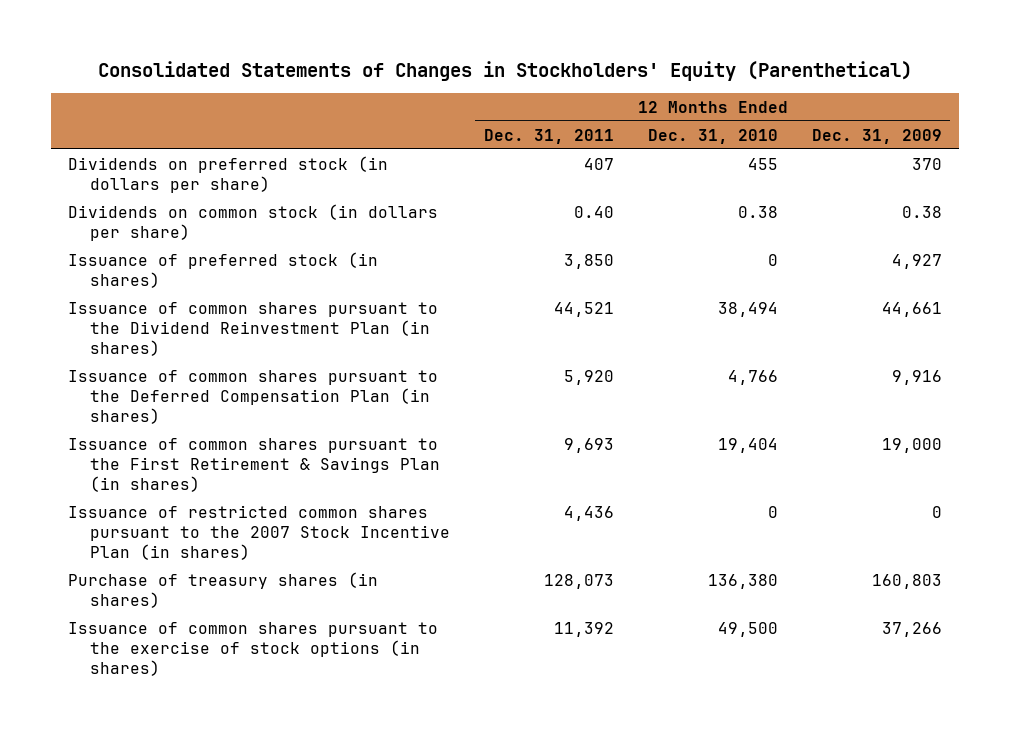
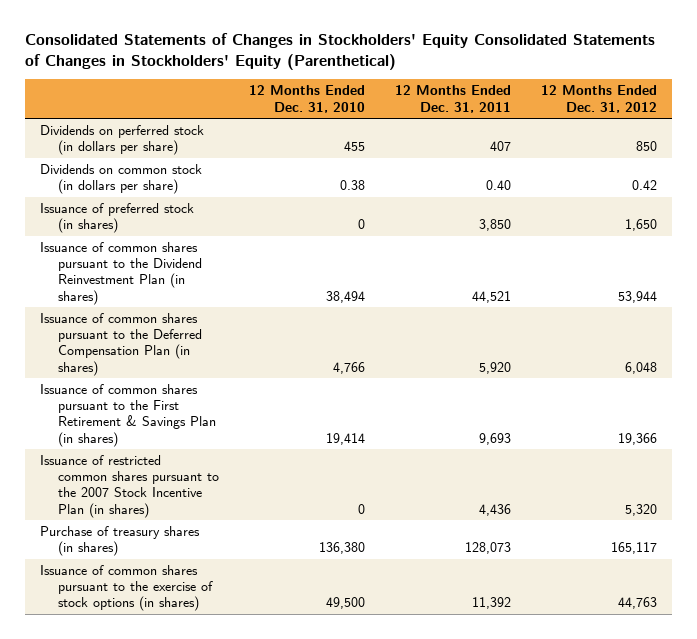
- Consolidated Statements of Changes in Stockholders' Equity (Parenthetical)
+ Consolidated Statements of Changes in Stockholders' Equity Consolidated Statements of Changes in Stockholders' Equity (Parenthetical)
- | 12 Months Ended Dec. 31, 2011 | 12 Months Ended Dec. 31, 2010 | 12 Months Ended Dec. 31, 2009
+ | 12 Months Ended Dec. 31, 2010 | 12 Months Ended Dec. 31, 2011 | 12 Months Ended Dec. 31, 2012
- Dividends on preferred stock (in dollars per share) | 407 | 455 | 370
+ Dividends on perferred stock (in dollars per share) | 455 | 407 | 850
- Issuance of common shares pursuant to the First Retirement & Savings Plan (in shares) | 9,693 | 19,404 | 19,000
+ Issuance of common shares pursuant to the First Retirement & Savings Plan (in shares) | 19,414 | 9,693 | 19,366

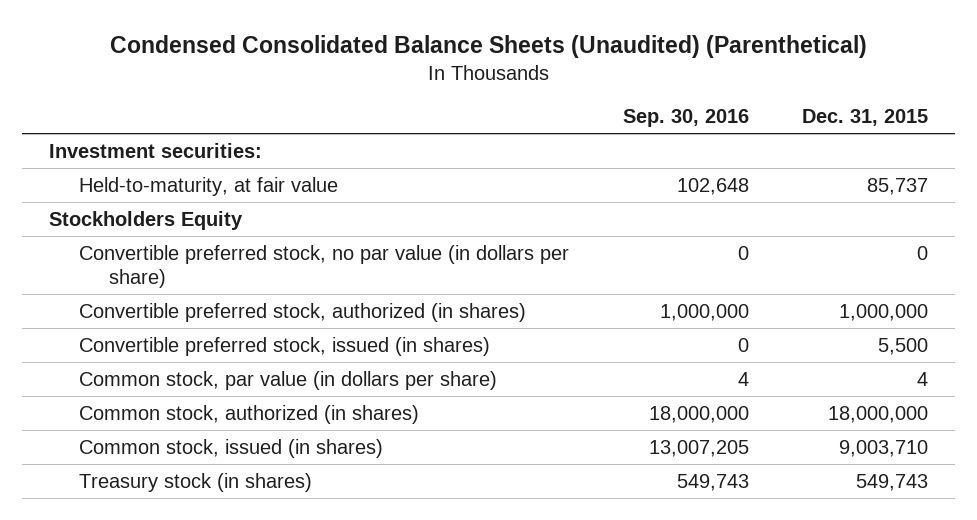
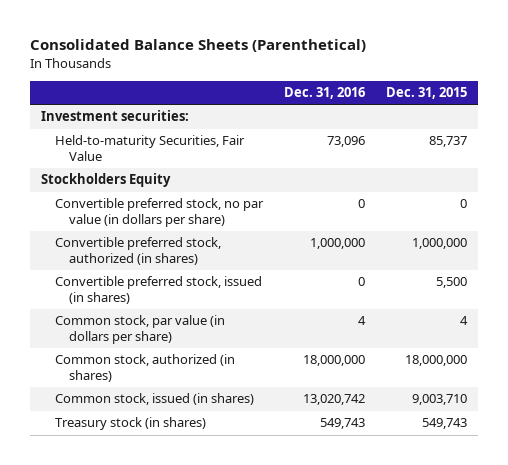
- Condensed Consolidated Balance Sheets (Unaudited) (Parenthetical)
+ Consolidated Balance Sheets (Parenthetical)
- | Sep. 30, 2016 | Dec. 31, 2015
+ | Dec. 31, 2016 | Dec. 31, 2015
- Held-to-maturity, at fair value | 102,648 | 85,737
+ Held-to-maturity Securities, Fair Value | 73,096 | 85,737

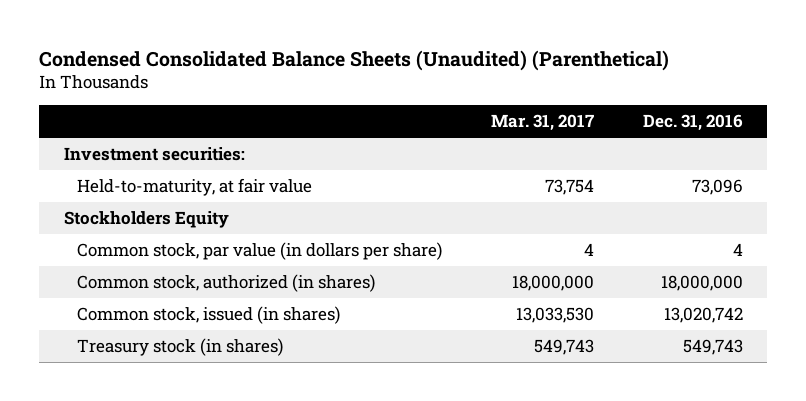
- Consolidated Balance Sheets (Parenthetical)
+ Condensed Consolidated Balance Sheets (Unaudited) (Parenthetical)
- | Dec. 31, 2016 | Dec. 31, 2015
+ | Mar. 31, 2017 | Dec. 31, 2016
- Held-to-maturity Securities, Fair Value | 73,096 | 85,737
+ Held-to-maturity, at fair value | 73,754 | 73,096
- Convertible preferred stock, no par value (in dollars per share) | 0 | 0
- Convertible preferred stock, authorized (in shares) | 1,000,000 | 1,000,000
- Convertible preferred stock, issued (in shares) | 0 | 5,500

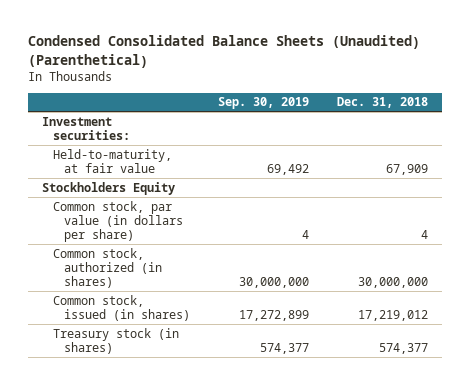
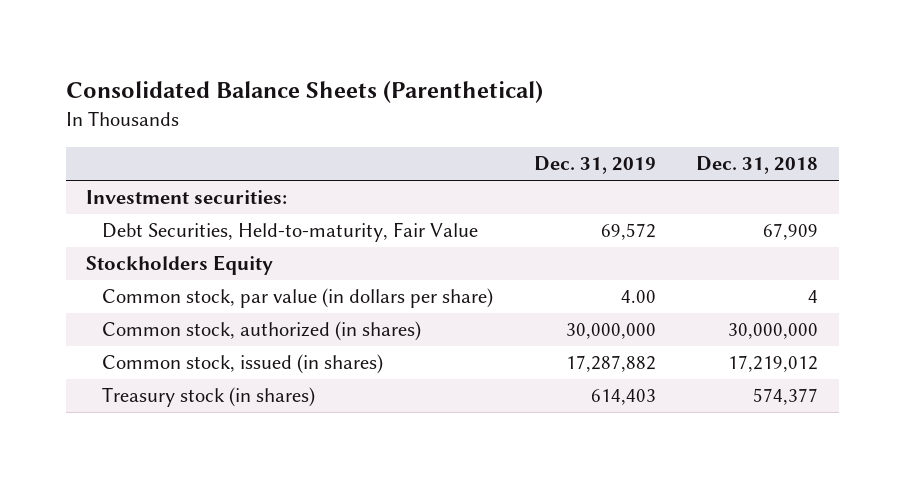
- Condensed Consolidated Balance Sheets (Unaudited) (Parenthetical)
+ Consolidated Balance Sheets (Parenthetical)
- | Sep. 30, 2019 | Dec. 31, 2018
+ | Dec. 31, 2019 | Dec. 31, 2018
- Held-to-maturity, at fair value | 69,492 | 67,909
+ Debt Securities, Held-to-maturity, Fair Value | 69,572 | 67,909

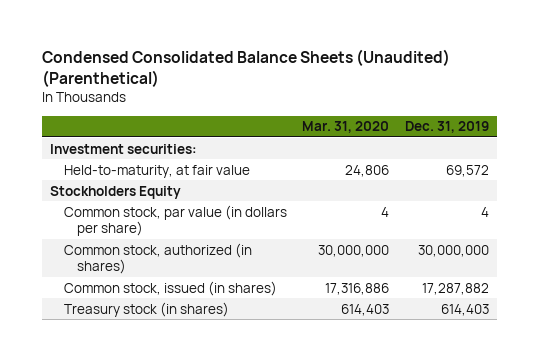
- Consolidated Balance Sheets (Parenthetical)
+ Condensed Consolidated Balance Sheets (Unaudited) (Parenthetical)
- | Dec. 31, 2019 | Dec. 31, 2018
+ | Mar. 31, 2020 | Dec. 31, 2019
- Debt Securities, Held-to-maturity, Fair Value | 69,572 | 67,909
+ Held-to-maturity, at fair value | 24,806 | 69,572
- Common stock, par value (in dollars per share) | 4.00 | 4
+ Common stock, par value (in dollars per share) | 4 | 4

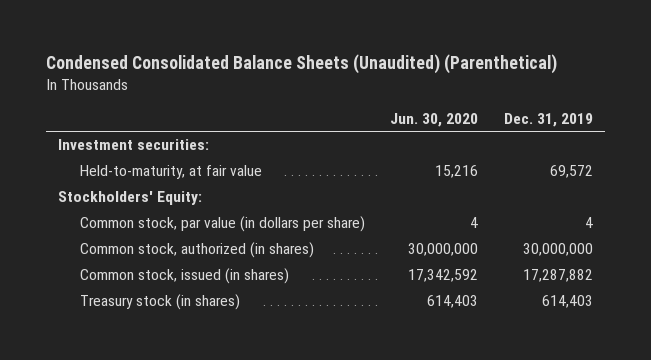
- | Mar. 31, 2020 | Dec. 31, 2019
+ | Jun. 30, 2020 | Dec. 31, 2019
- Stockholders Equity
+ Stockholders' Equity:

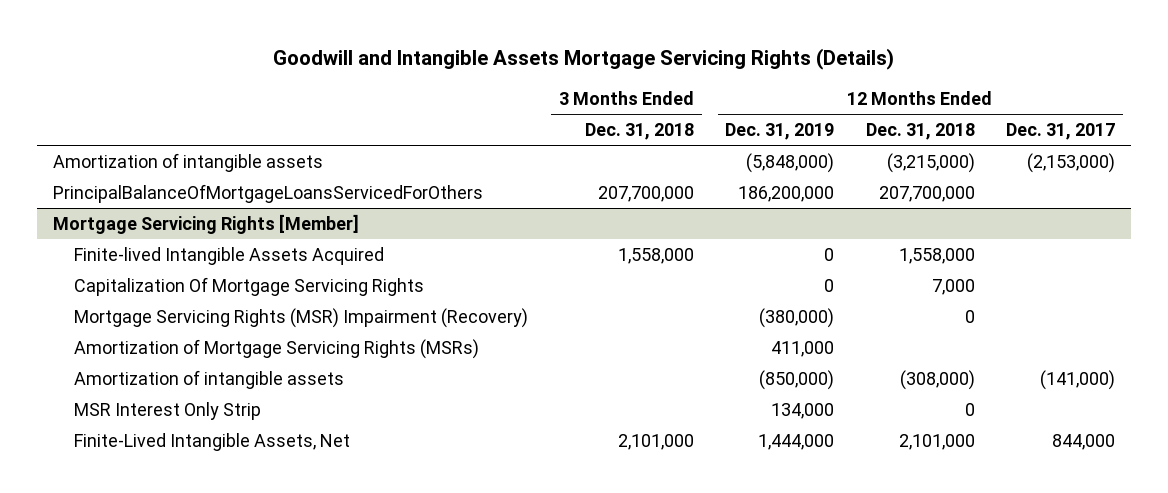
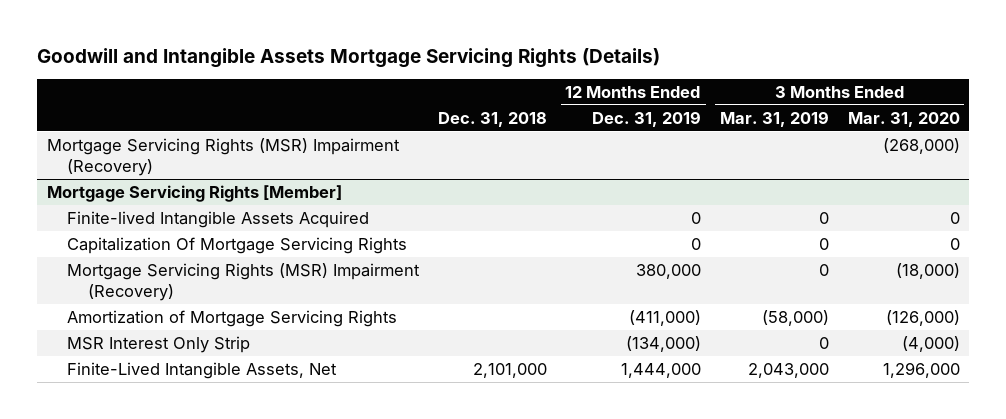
- | 3 Months Ended Dec. 31, 2018 | 12 Months Ended Dec. 31, 2019 | 12 Months Ended Dec. 31, 2018 | 12 Months Ended Dec. 31, 2017
+ | Dec. 31, 2018 | 12 Months Ended Dec. 31, 2019 | 3 Months Ended Mar. 31, 2019 | 3 Months Ended Mar. 31, 2020
- Amortization of intangible assets | | (5,848,000) | (3,215,000) | (2,153,000)
- PrincipalBalanceOfMortgageLoansServicedForOthers | 207,700,000 | 186,200,000 | 207,700,000 |
+ Mortgage Servicing Rights (MSR) Impairment (Recovery) | | | | (268,000)
@ Mortgage Servicing Rights [Member]
- Mortgage Servicing Rights (MSR) Impairment (Recovery) | | (380,000) | 0 |
- Amortization of Mortgage Servicing Rights (MSRs) | | 411,000 | |
- Amortization of intangible assets | | (850,000) | (308,000) | (141,000)
- MSR Interest Only Strip | | 134,000 | 0 |
+ Mortgage Servicing Rights (MSR) Impairment (Recovery) | | 380,000 | 0 | (18,000)
+ Amortization of Mortgage Servicing Rights | | (411,000) | (58,000) | (126,000)
+ MSR Interest Only Strip | | (134,000) | 0 | (4,000)

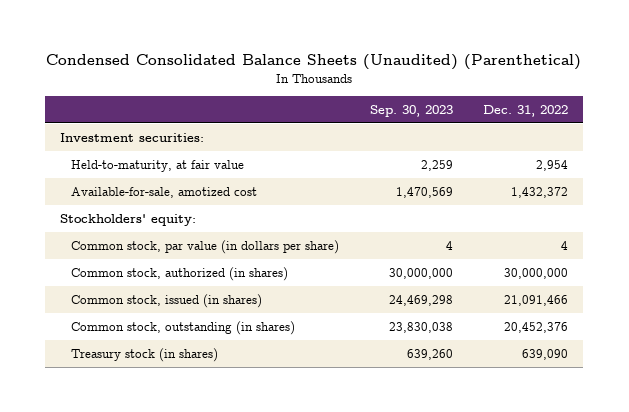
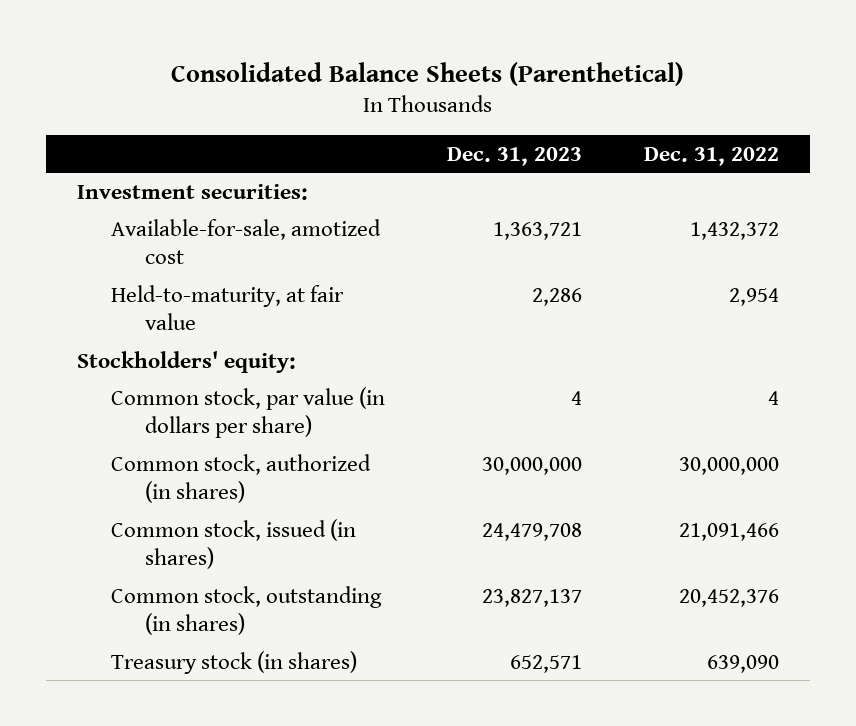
- Condensed Consolidated Balance Sheets (Unaudited) (Parenthetical)
+ Consolidated Balance Sheets (Parenthetical)
- | Sep. 30, 2023 | Dec. 31, 2022
+ | Dec. 31, 2023 | Dec. 31, 2022
moved down: Held-to-maturity, at fair value | 2,286 | 2,954

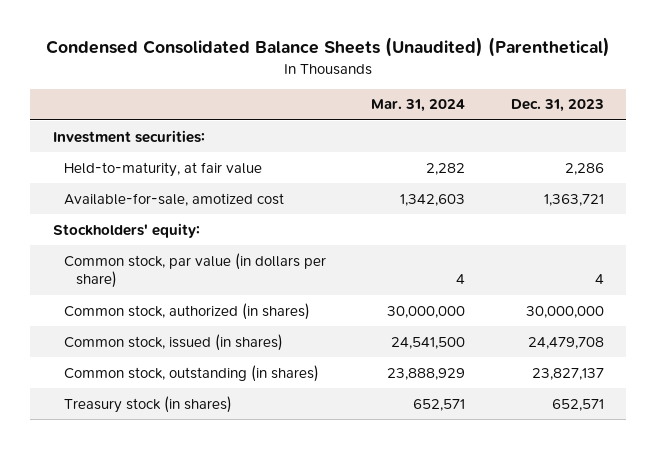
- Consolidated Balance Sheets (Parenthetical)
+ Condensed Consolidated Balance Sheets (Unaudited) (Parenthetical)
- | Dec. 31, 2023 | Dec. 31, 2022
+ | Mar. 31, 2024 | Dec. 31, 2023
moved down: Available-for-sale, amotized cost | 1,342,603 | 1,363,721

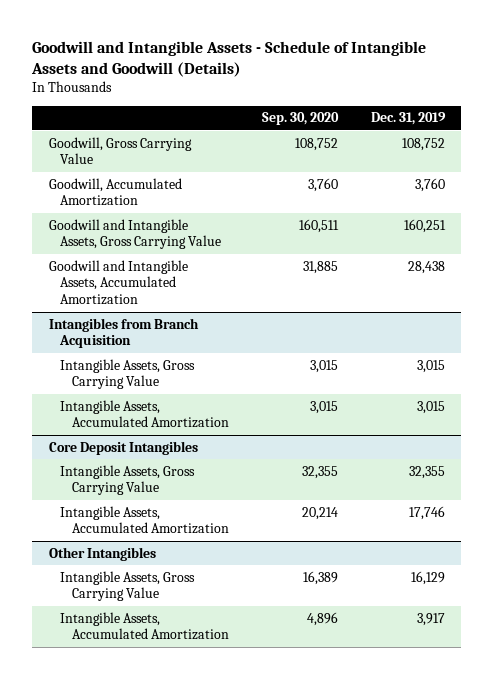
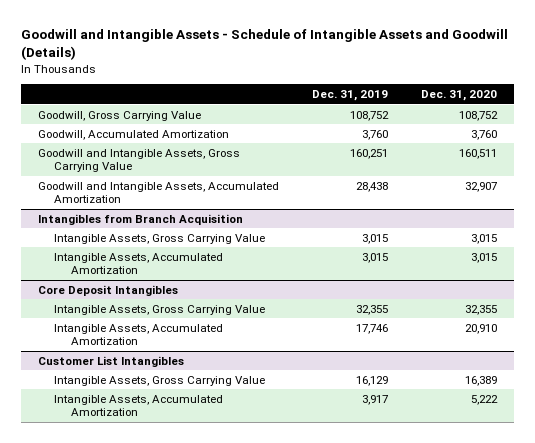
- | Sep. 30, 2020 | Dec. 31, 2019
+ | Dec. 31, 2019 | Dec. 31, 2020
- Other Intangibles
+ Customer List Intangibles

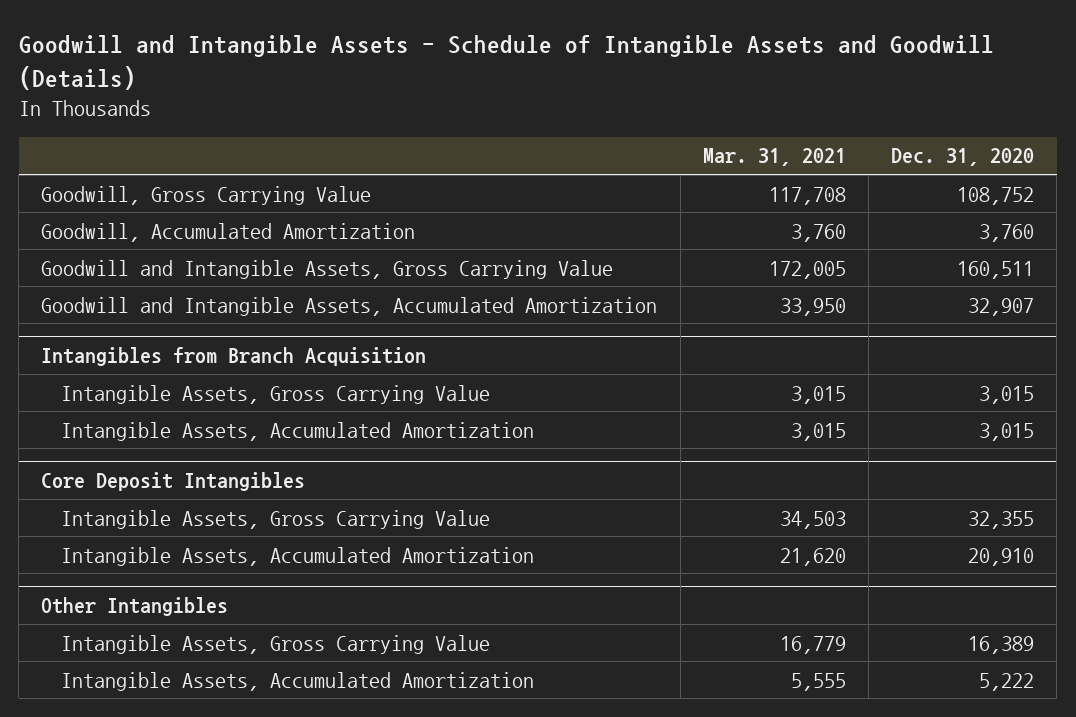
- | Dec. 31, 2019 | Dec. 31, 2020
+ | Mar. 31, 2021 | Dec. 31, 2020
- Customer List Intangibles
+ Other Intangibles

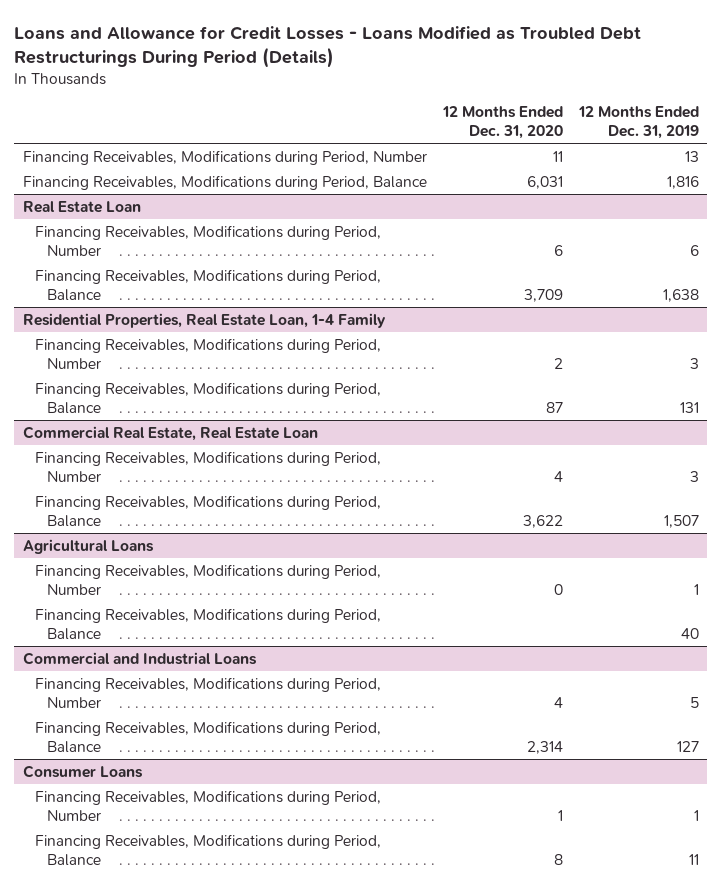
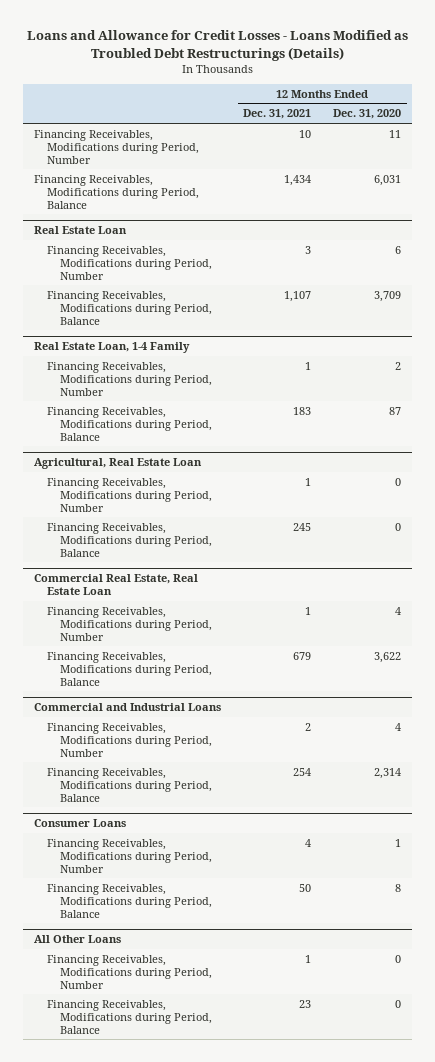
- Loans and Allowance for Credit Losses - Loans Modified as Troubled Debt Restructurings During Period (Details)
+ Loans and Allowance for Credit Losses - Loans Modified as Troubled Debt Restructurings (Details)
- | 12 Months Ended Dec. 31, 2020 | 12 Months Ended Dec. 31, 2019
+ | 12 Months Ended Dec. 31, 2021 | 12 Months Ended Dec. 31, 2020
- Residential Properties, Real Estate Loan, 1-4 Family
+ Real Estate Loan, 1-4 Family
+ Agricultural, Real Estate Loan
+ Financing Receivables, Modifications during Period, Number | 1 | 0
+ Financing Receivables, Modifications during Period, Balance | 245 | 0
- Agricultural Loans
- Financing Receivables, Modifications during Period, Number | 0 | 1
- Financing Receivables, Modifications during Period, Balance | | 40
+ All Other Loans
+ Financing Receivables, Modifications during Period, Number | 1 | 0
+ Financing Receivables, Modifications during Period, Balance | 23 | 0

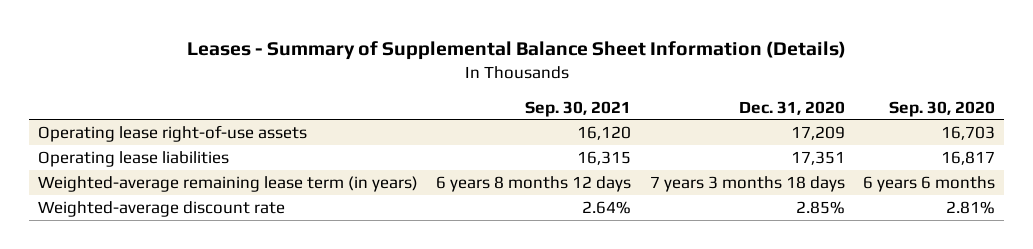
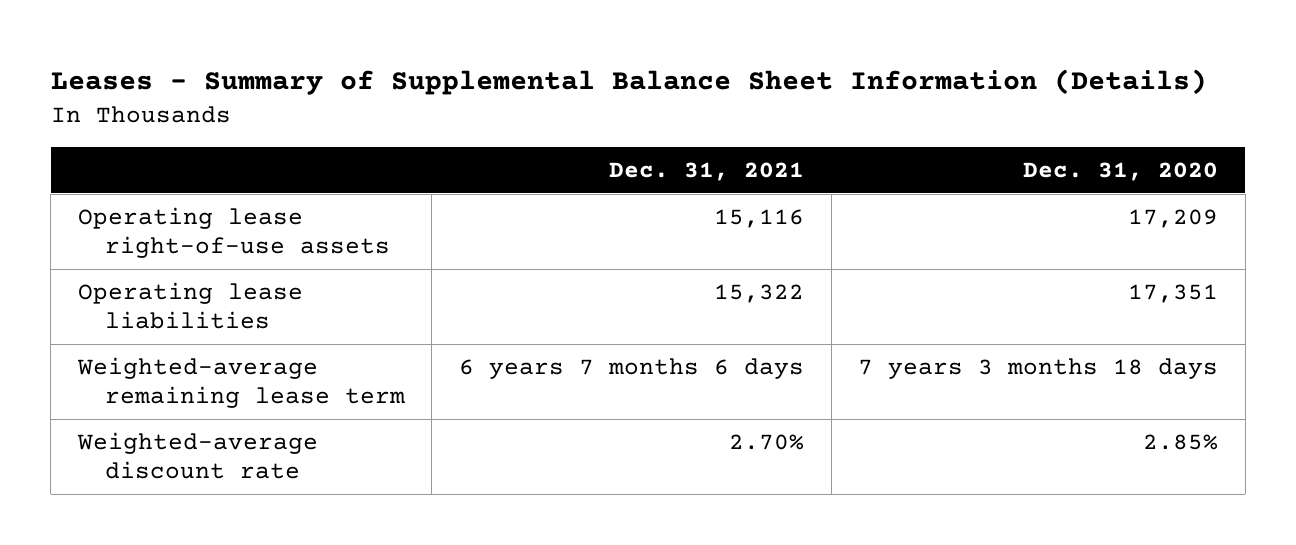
- | Sep. 30, 2021 | Dec. 31, 2020 | Sep. 30, 2020
+ | Dec. 31, 2021 | Dec. 31, 2020
- Weighted-average remaining lease term (in years) | 6 years 8 months 12 days | 7 years 3 months 18 days | 6 years 6 months
+ Weighted-average remaining lease term | 6 years 7 months 6 days | 7 years 3 months 18 days

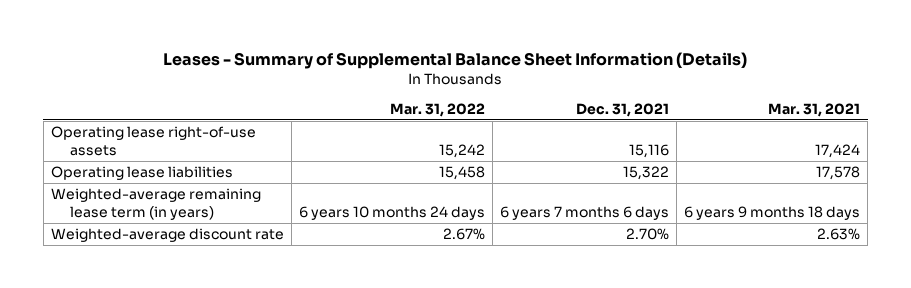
- | Dec. 31, 2021 | Dec. 31, 2020
+ | Mar. 31, 2022 | Dec. 31, 2021 | Mar. 31, 2021
- Weighted-average remaining lease term | 6 years 7 months 6 days | 7 years 3 months 18 days
+ Weighted-average remaining lease term (in years) | 6 years 10 months 24 days | 6 years 7 months 6 days | 6 years 9 months 18 days

